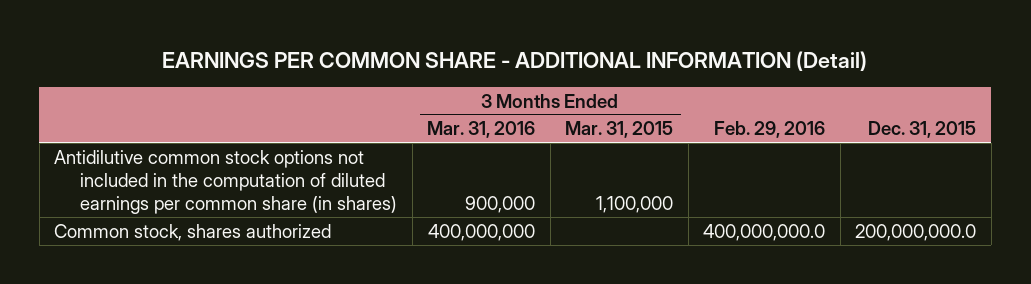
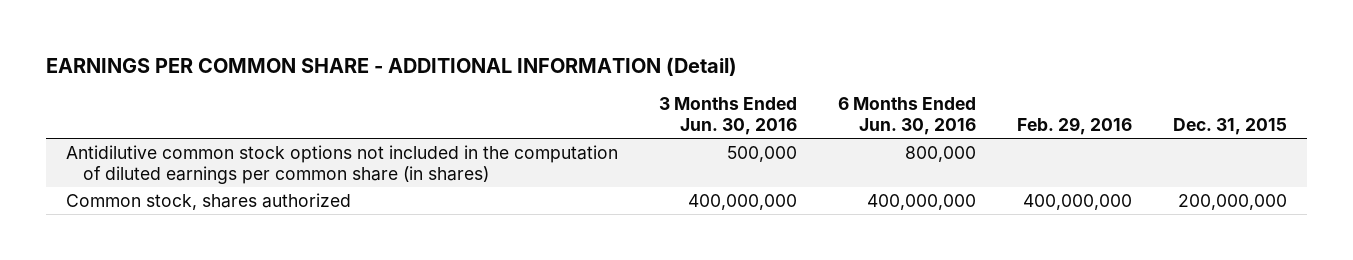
- | 3 Months Ended Mar. 31, 2016 | 3 Months Ended Mar. 31, 2015 | Feb. 29, 2016 | Dec. 31, 2015
+ | 3 Months Ended Jun. 30, 2016 | 6 Months Ended Jun. 30, 2016 | Feb. 29, 2016 | Dec. 31, 2015
- Common stock, shares authorized | 400,000,000 | | 400,000,000.0 | 200,000,000.0
+ Common stock, shares authorized | 400,000,000 | 400,000,000 | 400,000,000 | 200,000,000

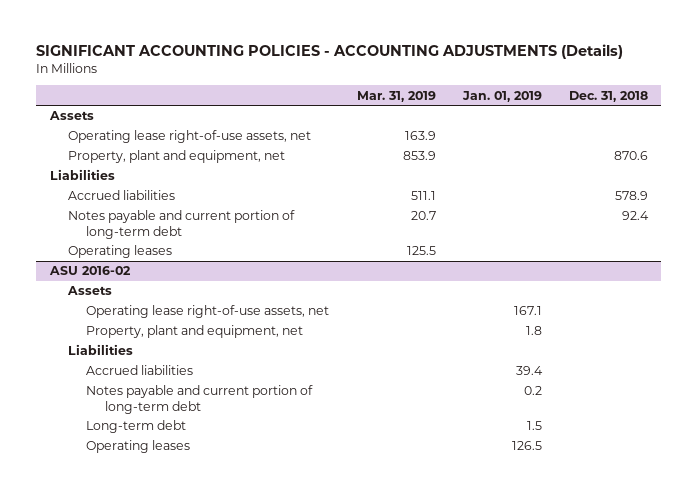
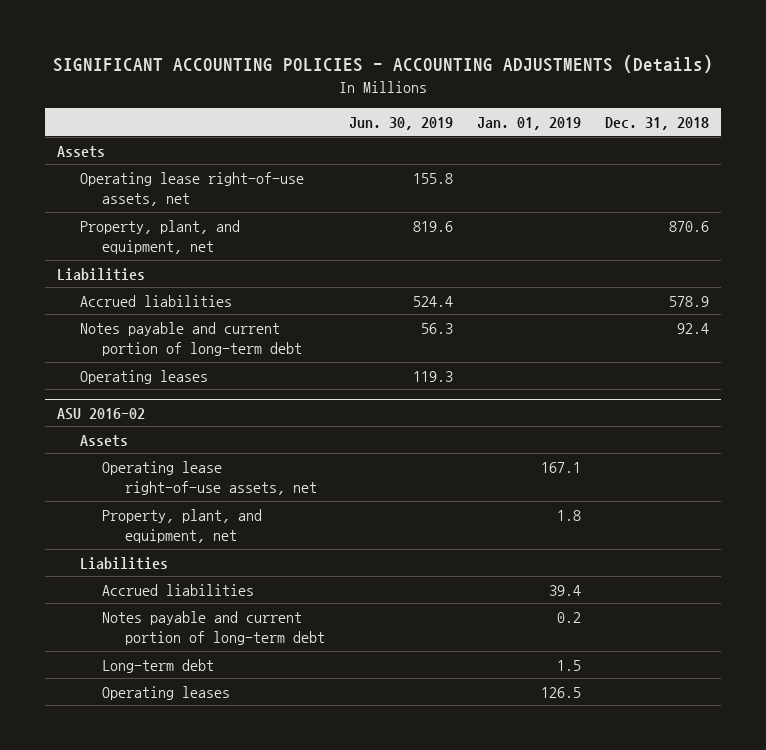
- | Mar. 31, 2019 | Jan. 01, 2019 | Dec. 31, 2018
+ | Jun. 30, 2019 | Jan. 01, 2019 | Dec. 31, 2018
- Property, plant and equipment, net | 853.9 | | 870.6
+ Property, plant, and equipment, net | 819.6 | | 870.6
@ ASU 2016-02
- Property, plant and equipment, net | | 1.8 |
+ Property, plant, and equipment, net | | 1.8 |

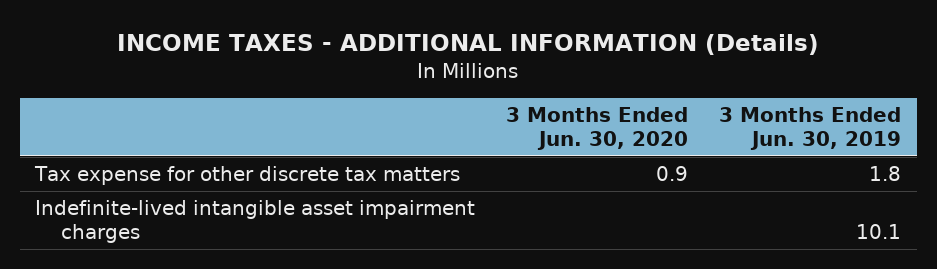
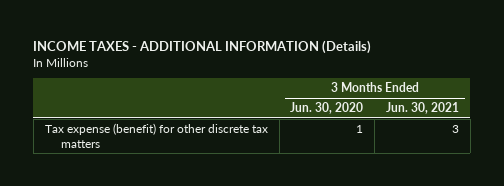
- | 3 Months Ended Jun. 30, 2020 | 3 Months Ended Jun. 30, 2019
+ | 3 Months Ended Jun. 30, 2020 | 3 Months Ended Jun. 30, 2021
- Tax expense for other discrete tax matters | 0.9 | 1.8
- Indefinite-lived intangible asset impairment charges | | 10.1
+ Tax expense (benefit) for other discrete tax matters | 1 | 3

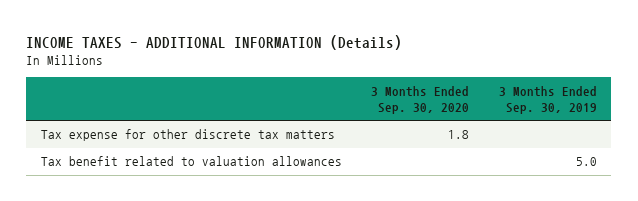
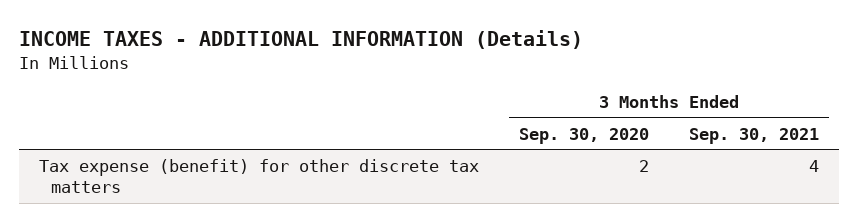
- | 3 Months Ended Sep. 30, 2020 | 3 Months Ended Sep. 30, 2019
+ | 3 Months Ended Sep. 30, 2020 | 3 Months Ended Sep. 30, 2021
- Tax expense for other discrete tax matters | 1.8 |
- Tax benefit related to valuation allowances | | 5.0
+ Tax expense (benefit) for other discrete tax matters | 2 | 4

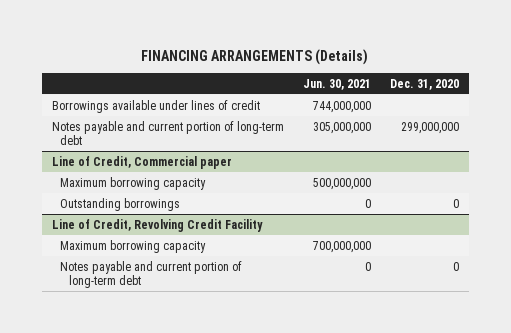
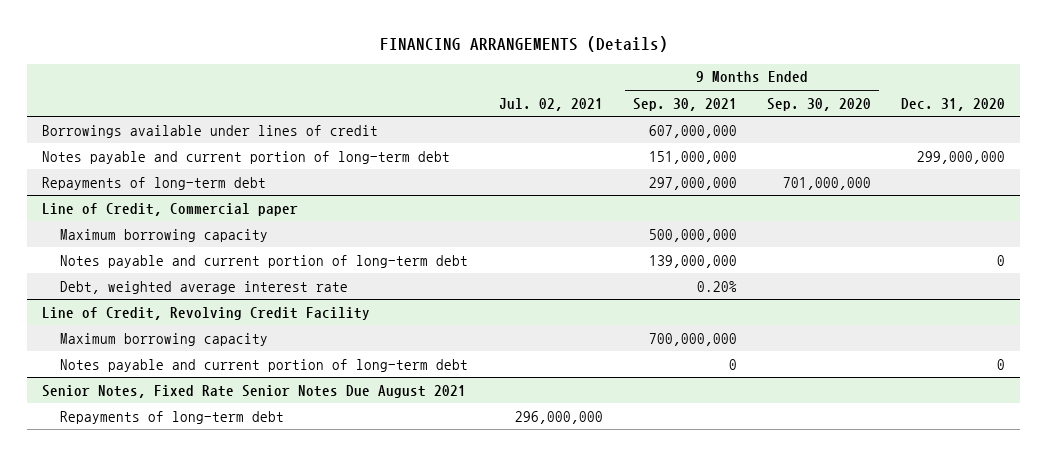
- | Jun. 30, 2021 | Dec. 31, 2020
+ | Jul. 02, 2021 | 9 Months Ended Sep. 30, 2021 | 9 Months Ended Sep. 30, 2020 | Dec. 31, 2020
+ Repayments of long-term debt | | 297,000,000 | 701,000,000 |
@ Line of Credit, Commercial paper
- Outstanding borrowings | 0 | 0
+ Notes payable and current portion of long-term debt | | 139,000,000 | | 0
+ Debt, weighted average interest rate | | 0.20% | |
+ Senior Notes, Fixed Rate Senior Notes Due August 2021
+ Repayments of long-term debt | 296,000,000 | | |

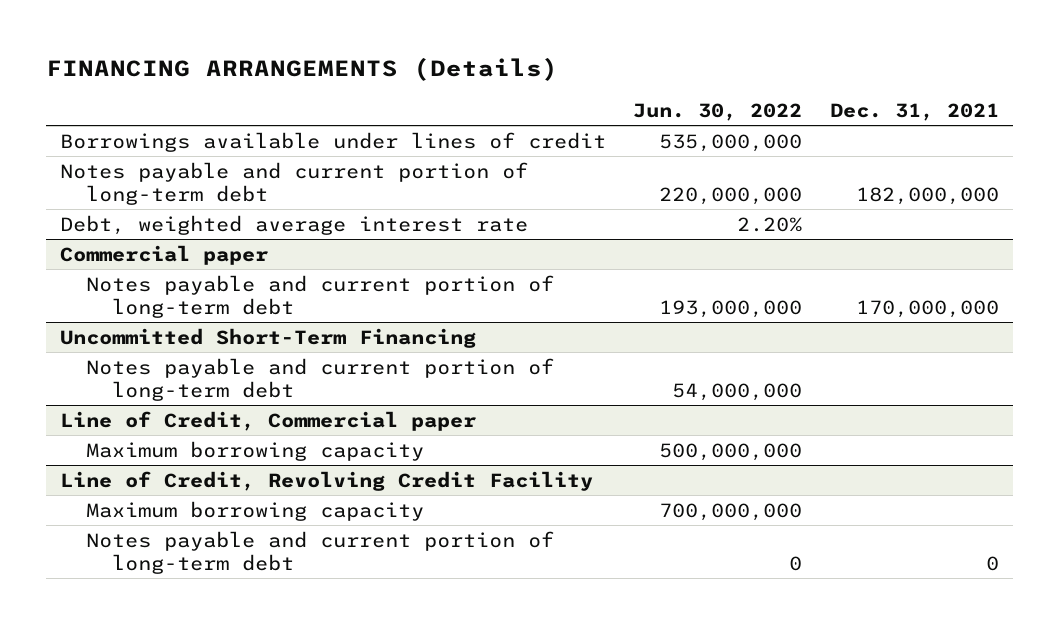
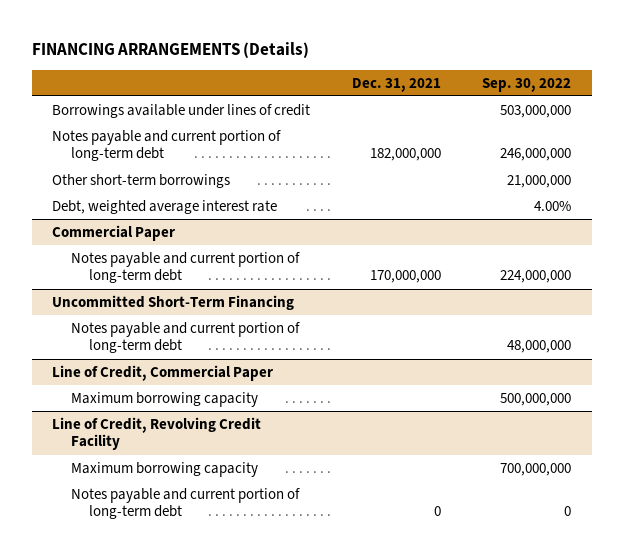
- | Jun. 30, 2022 | Dec. 31, 2021
+ | Dec. 31, 2021 | Sep. 30, 2022
+ Other short-term borrowings | | 21,000,000
- Commercial paper
+ Commercial Paper
- Line of Credit, Commercial paper
+ Line of Credit, Commercial Paper

